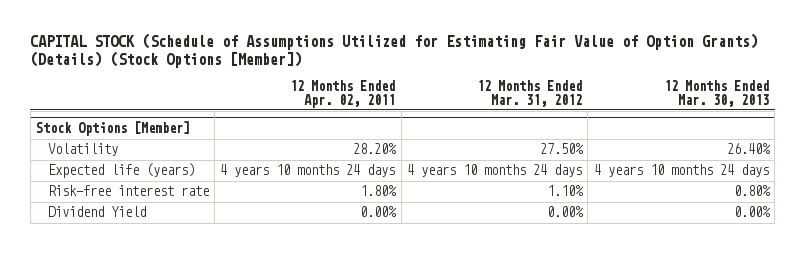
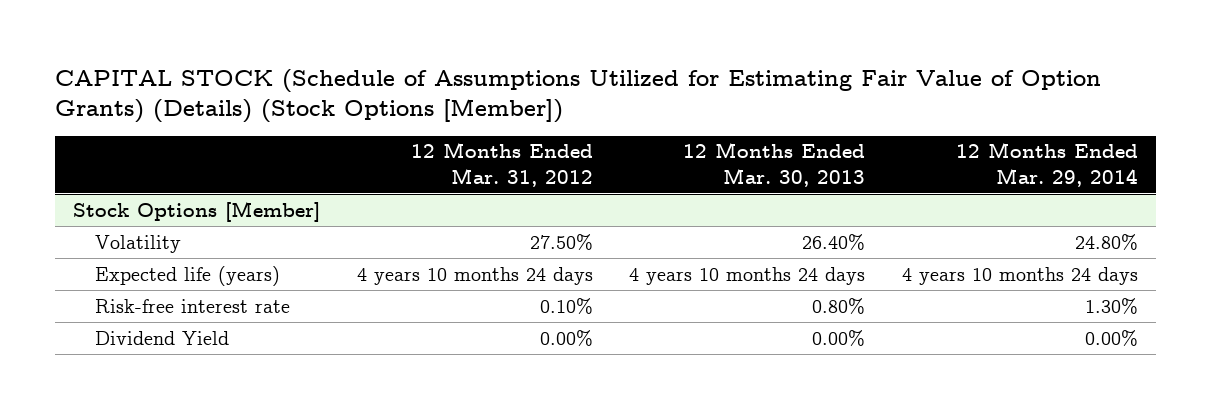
- | 12 Months Ended Apr. 02, 2011 | 12 Months Ended Mar. 31, 2012 | 12 Months Ended Mar. 30, 2013
+ | 12 Months Ended Mar. 31, 2012 | 12 Months Ended Mar. 30, 2013 | 12 Months Ended Mar. 29, 2014
@ Stock Options [Member]
- Risk-free interest rate | 1.80% | 1.10% | 0.80%
+ Risk-free interest rate | 0.10% | 0.80% | 1.30%

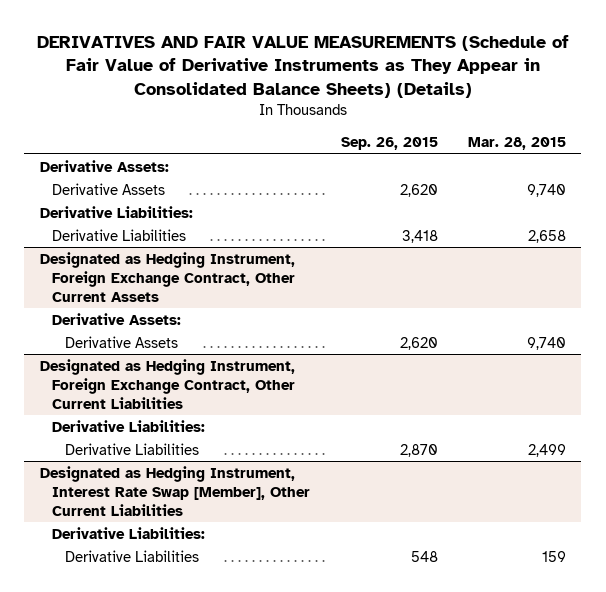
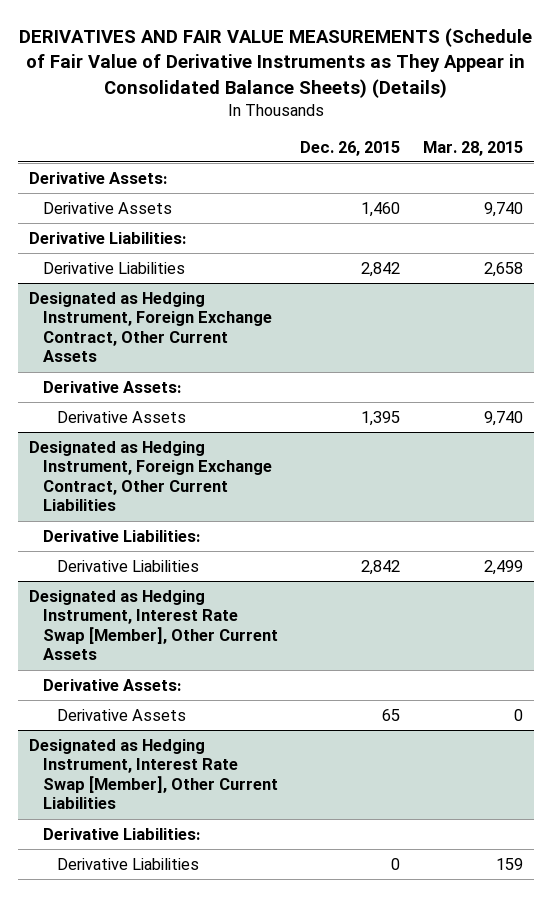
- | Sep. 26, 2015 | Mar. 28, 2015
+ | Dec. 26, 2015 | Mar. 28, 2015
+ Designated as Hedging Instrument, Interest Rate Swap [Member], Other Current Assets
+ Derivative Assets:
+ Derivative Assets | 65 | 0

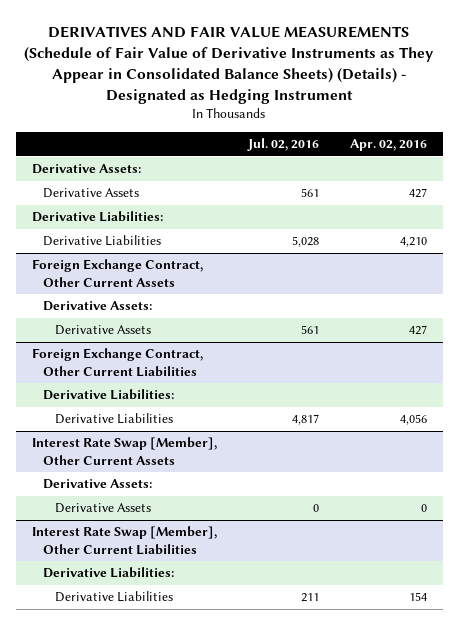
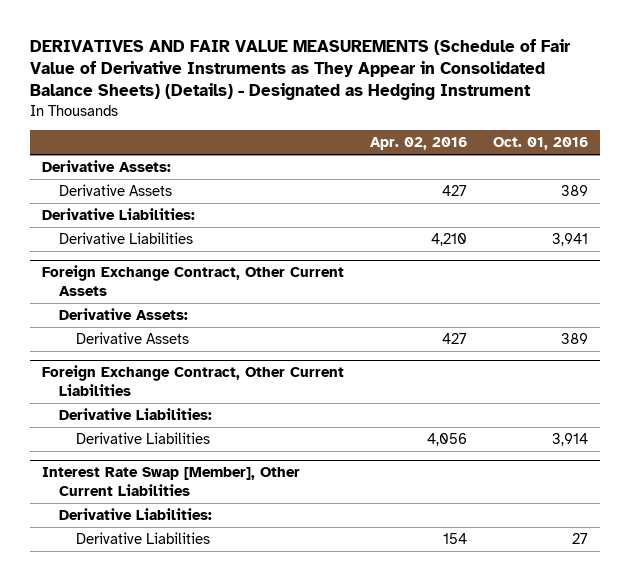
- | Jul. 02, 2016 | Apr. 02, 2016
+ | Apr. 02, 2016 | Oct. 01, 2016
- Interest Rate Swap [Member], Other Current Assets
- Derivative Assets:
- Derivative Assets | 0 | 0

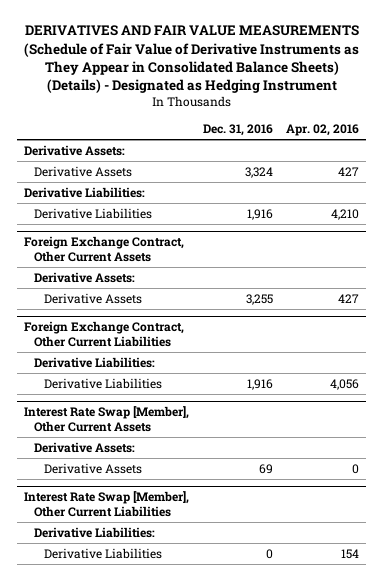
- | Apr. 02, 2016 | Oct. 01, 2016
+ | Dec. 31, 2016 | Apr. 02, 2016
+ Interest Rate Swap [Member], Other Current Assets
+ Derivative Assets:
+ Derivative Assets | 69 | 0

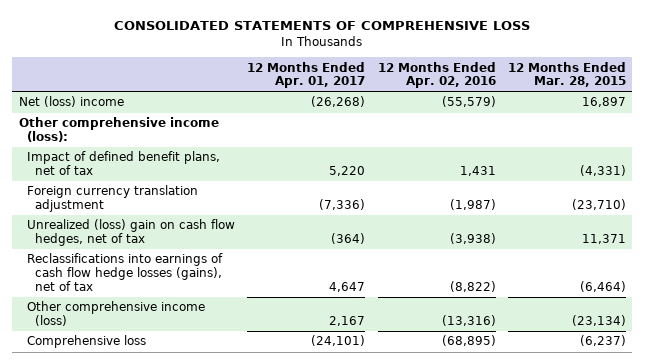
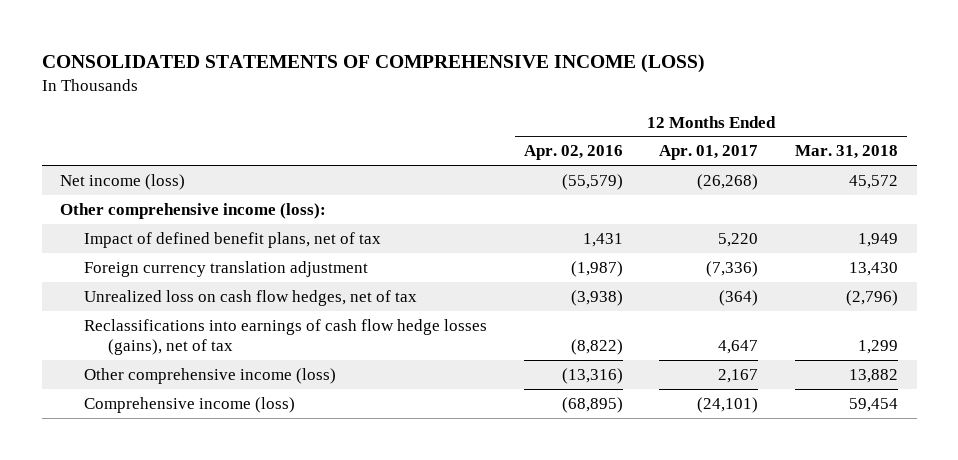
- CONSOLIDATED STATEMENTS OF COMPREHENSIVE LOSS
+ CONSOLIDATED STATEMENTS OF COMPREHENSIVE INCOME (LOSS)
- | 12 Months Ended Apr. 01, 2017 | 12 Months Ended Apr. 02, 2016 | 12 Months Ended Mar. 28, 2015
+ | 12 Months Ended Apr. 02, 2016 | 12 Months Ended Apr. 01, 2017 | 12 Months Ended Mar. 31, 2018
- Net (loss) income | (26,268) | (55,579) | 16,897
+ Net income (loss) | (55,579) | (26,268) | 45,572
- Unrealized (loss) gain on cash flow hedges, net of tax | (364) | (3,938) | 11,371
+ Unrealized loss on cash flow hedges, net of tax | (3,938) | (364) | (2,796)
- Comprehensive loss | (24,101) | (68,895) | (6,237)
+ Comprehensive income (loss) | (68,895) | (24,101) | 59,454

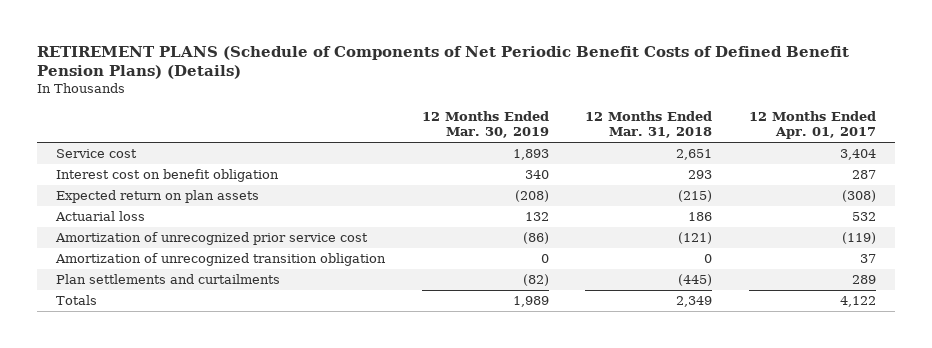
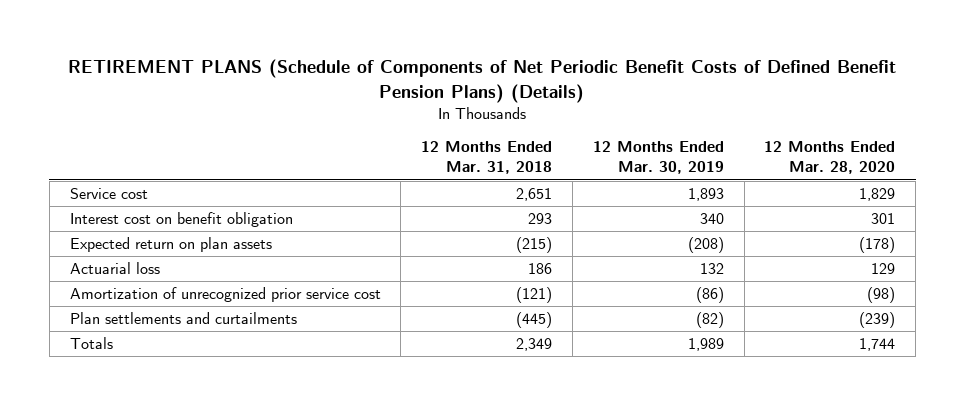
- | 12 Months Ended Mar. 30, 2019 | 12 Months Ended Mar. 31, 2018 | 12 Months Ended Apr. 01, 2017
+ | 12 Months Ended Mar. 31, 2018 | 12 Months Ended Mar. 30, 2019 | 12 Months Ended Mar. 28, 2020
- Amortization of unrecognized transition obligation | 0 | 0 | 37

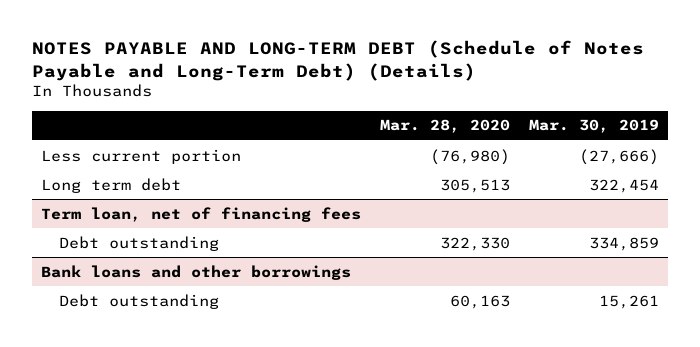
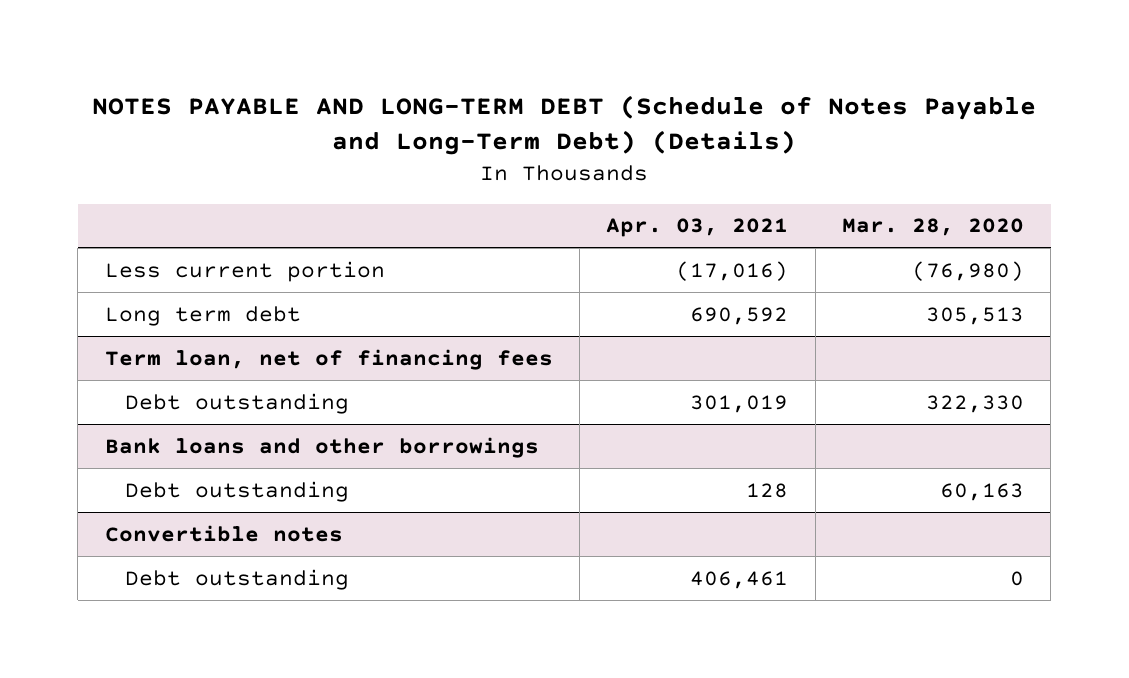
- | Mar. 28, 2020 | Mar. 30, 2019
+ | Apr. 03, 2021 | Mar. 28, 2020
+ Convertible notes
+ Debt outstanding | 406,461 | 0

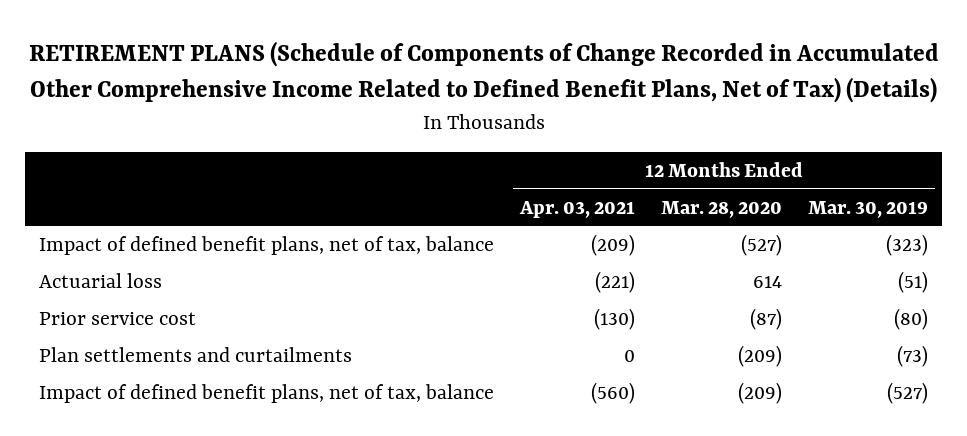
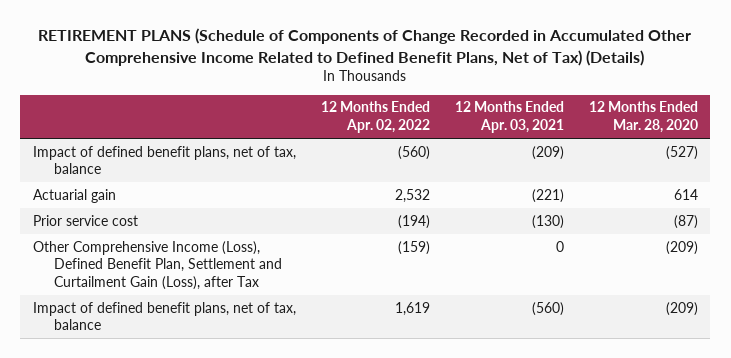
- | 12 Months Ended Apr. 03, 2021 | 12 Months Ended Mar. 28, 2020 | 12 Months Ended Mar. 30, 2019
+ | 12 Months Ended Apr. 02, 2022 | 12 Months Ended Apr. 03, 2021 | 12 Months Ended Mar. 28, 2020
- Actuarial loss | (221) | 614 | (51)
+ Actuarial gain | 2,532 | (221) | 614
- Plan settlements and curtailments | 0 | (209) | (73)
+ Other Comprehensive Income (Loss), Defined Benefit Plan, Settlement and Curtailment Gain (Loss), after Tax | (159) | 0 | (209)

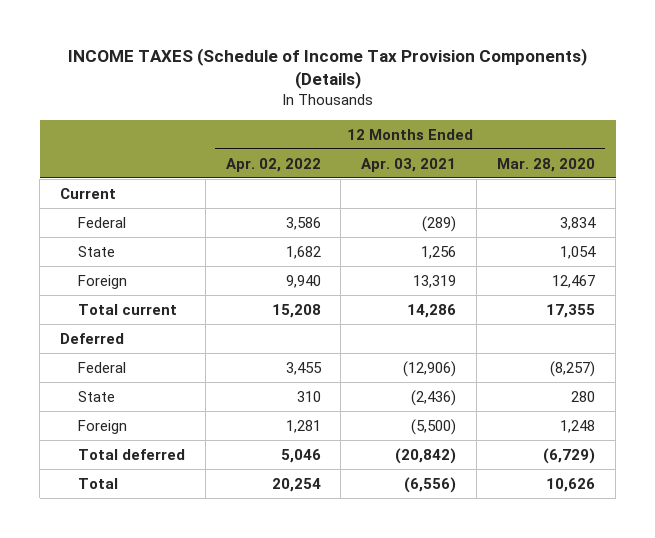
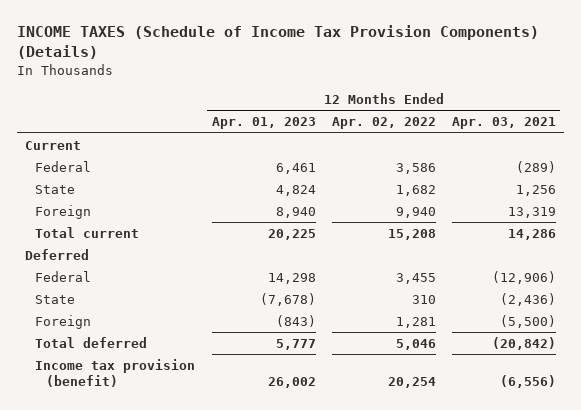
- | 12 Months Ended Apr. 02, 2022 | 12 Months Ended Apr. 03, 2021 | 12 Months Ended Mar. 28, 2020
+ | 12 Months Ended Apr. 01, 2023 | 12 Months Ended Apr. 02, 2022 | 12 Months Ended Apr. 03, 2021
- Total | 20,254 | (6,556) | 10,626
+ Income tax provision (benefit) | 26,002 | 20,254 | (6,556)

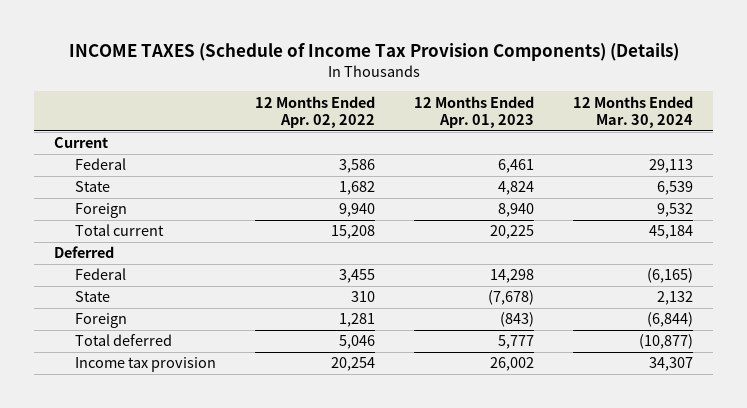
- | 12 Months Ended Apr. 01, 2023 | 12 Months Ended Apr. 02, 2022 | 12 Months Ended Apr. 03, 2021
+ | 12 Months Ended Apr. 02, 2022 | 12 Months Ended Apr. 01, 2023 | 12 Months Ended Mar. 30, 2024
- Income tax provision (benefit) | 26,002 | 20,254 | (6,556)
+ Income tax provision | 20,254 | 26,002 | 34,307

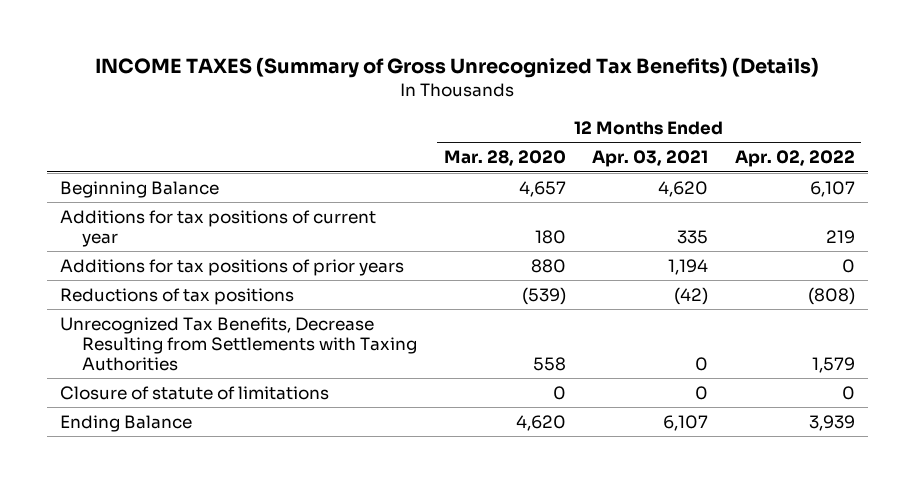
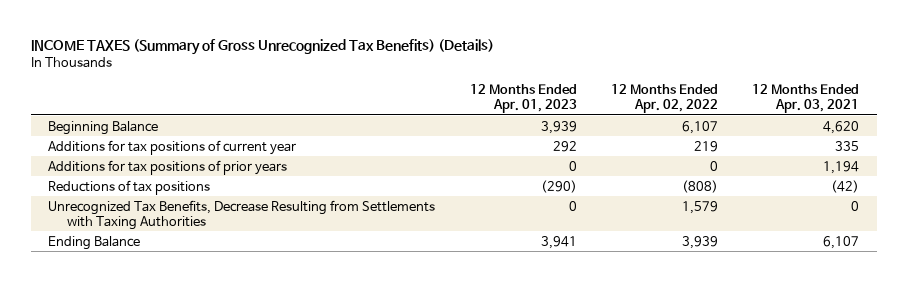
- | 12 Months Ended Mar. 28, 2020 | 12 Months Ended Apr. 03, 2021 | 12 Months Ended Apr. 02, 2022
+ | 12 Months Ended Apr. 01, 2023 | 12 Months Ended Apr. 02, 2022 | 12 Months Ended Apr. 03, 2021
- Closure of statute of limitations | 0 | 0 | 0

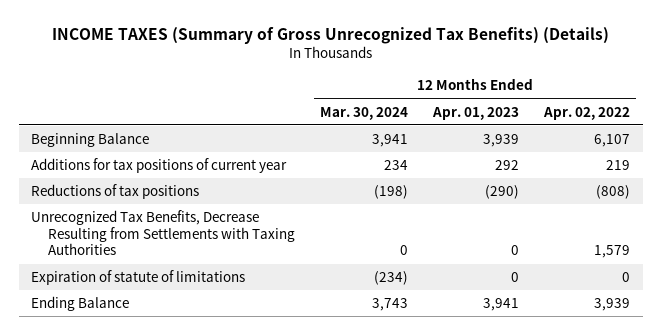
- | 12 Months Ended Apr. 01, 2023 | 12 Months Ended Apr. 02, 2022 | 12 Months Ended Apr. 03, 2021
+ | 12 Months Ended Mar. 30, 2024 | 12 Months Ended Apr. 01, 2023 | 12 Months Ended Apr. 02, 2022
- Additions for tax positions of prior years | 0 | 0 | 1,194
+ Expiration of statute of limitations | (234) | 0 | 0

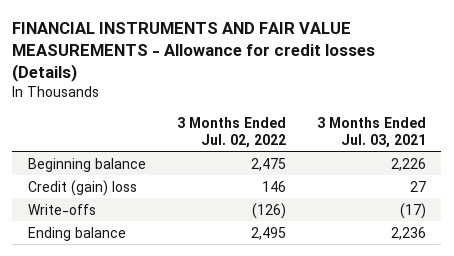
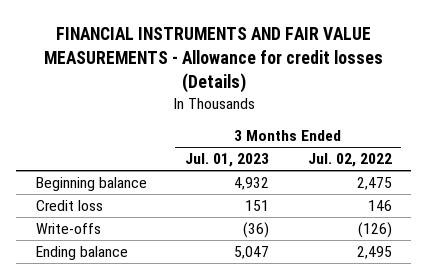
- | 3 Months Ended Jul. 02, 2022 | 3 Months Ended Jul. 03, 2021
+ | 3 Months Ended Jul. 01, 2023 | 3 Months Ended Jul. 02, 2022
- Credit (gain) loss | 146 | 27
+ Credit loss | 151 | 146

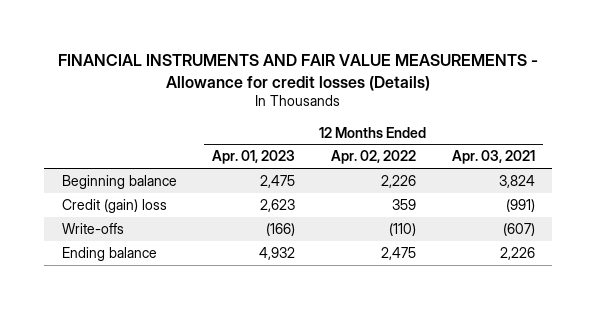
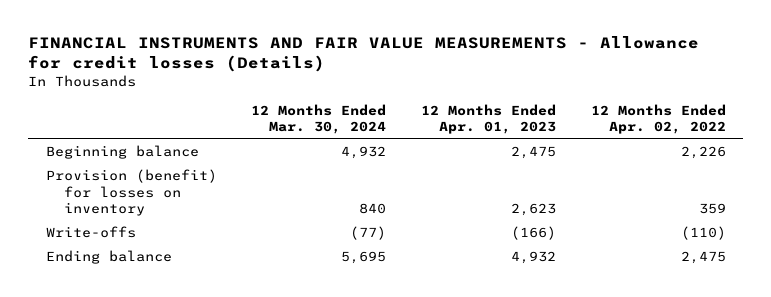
- | 12 Months Ended Apr. 01, 2023 | 12 Months Ended Apr. 02, 2022 | 12 Months Ended Apr. 03, 2021
+ | 12 Months Ended Mar. 30, 2024 | 12 Months Ended Apr. 01, 2023 | 12 Months Ended Apr. 02, 2022
- Credit (gain) loss | 2,623 | 359 | (991)
+ Provision (benefit) for losses on inventory | 840 | 2,623 | 359

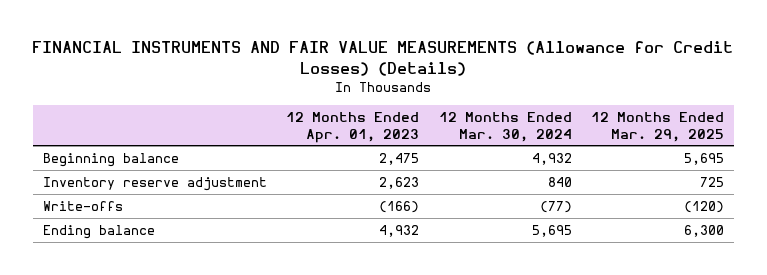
- FINANCIAL INSTRUMENTS AND FAIR VALUE MEASUREMENTS - Allowance for credit losses (Details)
+ FINANCIAL INSTRUMENTS AND FAIR VALUE MEASUREMENTS (Allowance for Credit Losses) (Details)
- | 12 Months Ended Mar. 30, 2024 | 12 Months Ended Apr. 01, 2023 | 12 Months Ended Apr. 02, 2022
+ | 12 Months Ended Apr. 01, 2023 | 12 Months Ended Mar. 30, 2024 | 12 Months Ended Mar. 29, 2025
- Provision (benefit) for losses on inventory | 840 | 2,623 | 359
+ Inventory reserve adjustment | 2,623 | 840 | 725

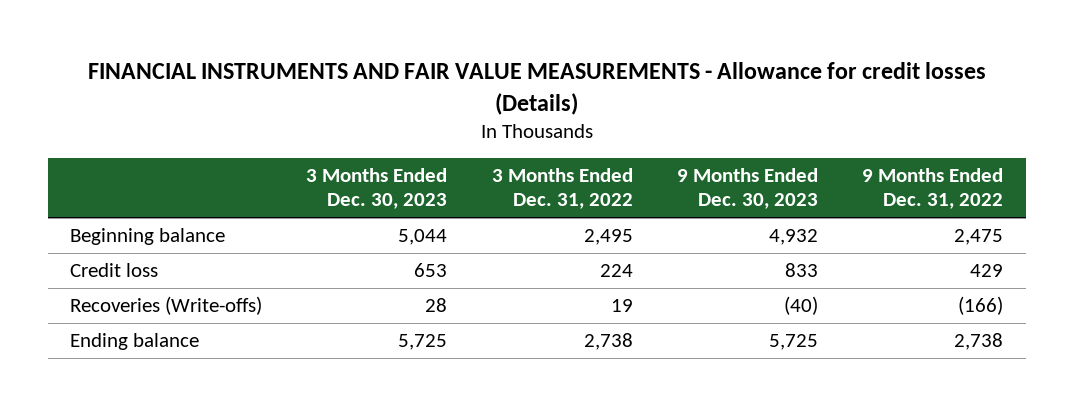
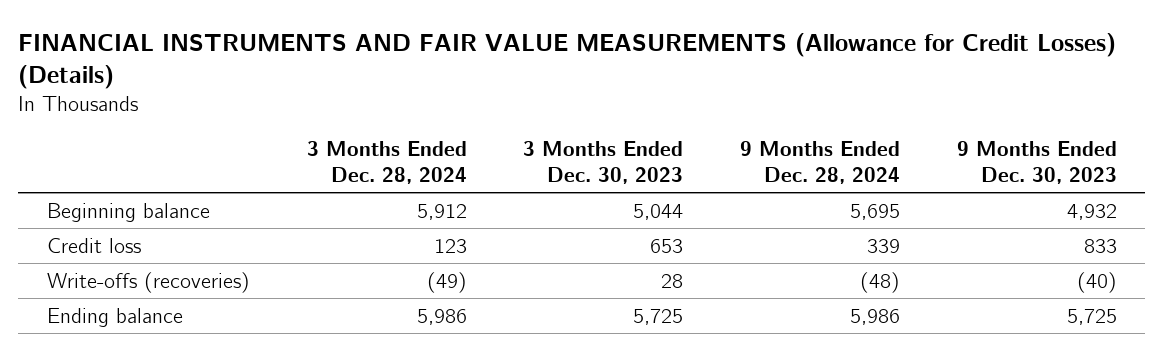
- FINANCIAL INSTRUMENTS AND FAIR VALUE MEASUREMENTS - Allowance for credit losses (Details)
+ FINANCIAL INSTRUMENTS AND FAIR VALUE MEASUREMENTS (Allowance for Credit Losses) (Details)
- | 3 Months Ended Dec. 30, 2023 | 3 Months Ended Dec. 31, 2022 | 9 Months Ended Dec. 30, 2023 | 9 Months Ended Dec. 31, 2022
+ | 3 Months Ended Dec. 28, 2024 | 3 Months Ended Dec. 30, 2023 | 9 Months Ended Dec. 28, 2024 | 9 Months Ended Dec. 30, 2023
- Recoveries (Write-offs) | 28 | 19 | (40) | (166)
+ Write-offs (recoveries) | (49) | 28 | (48) | (40)

